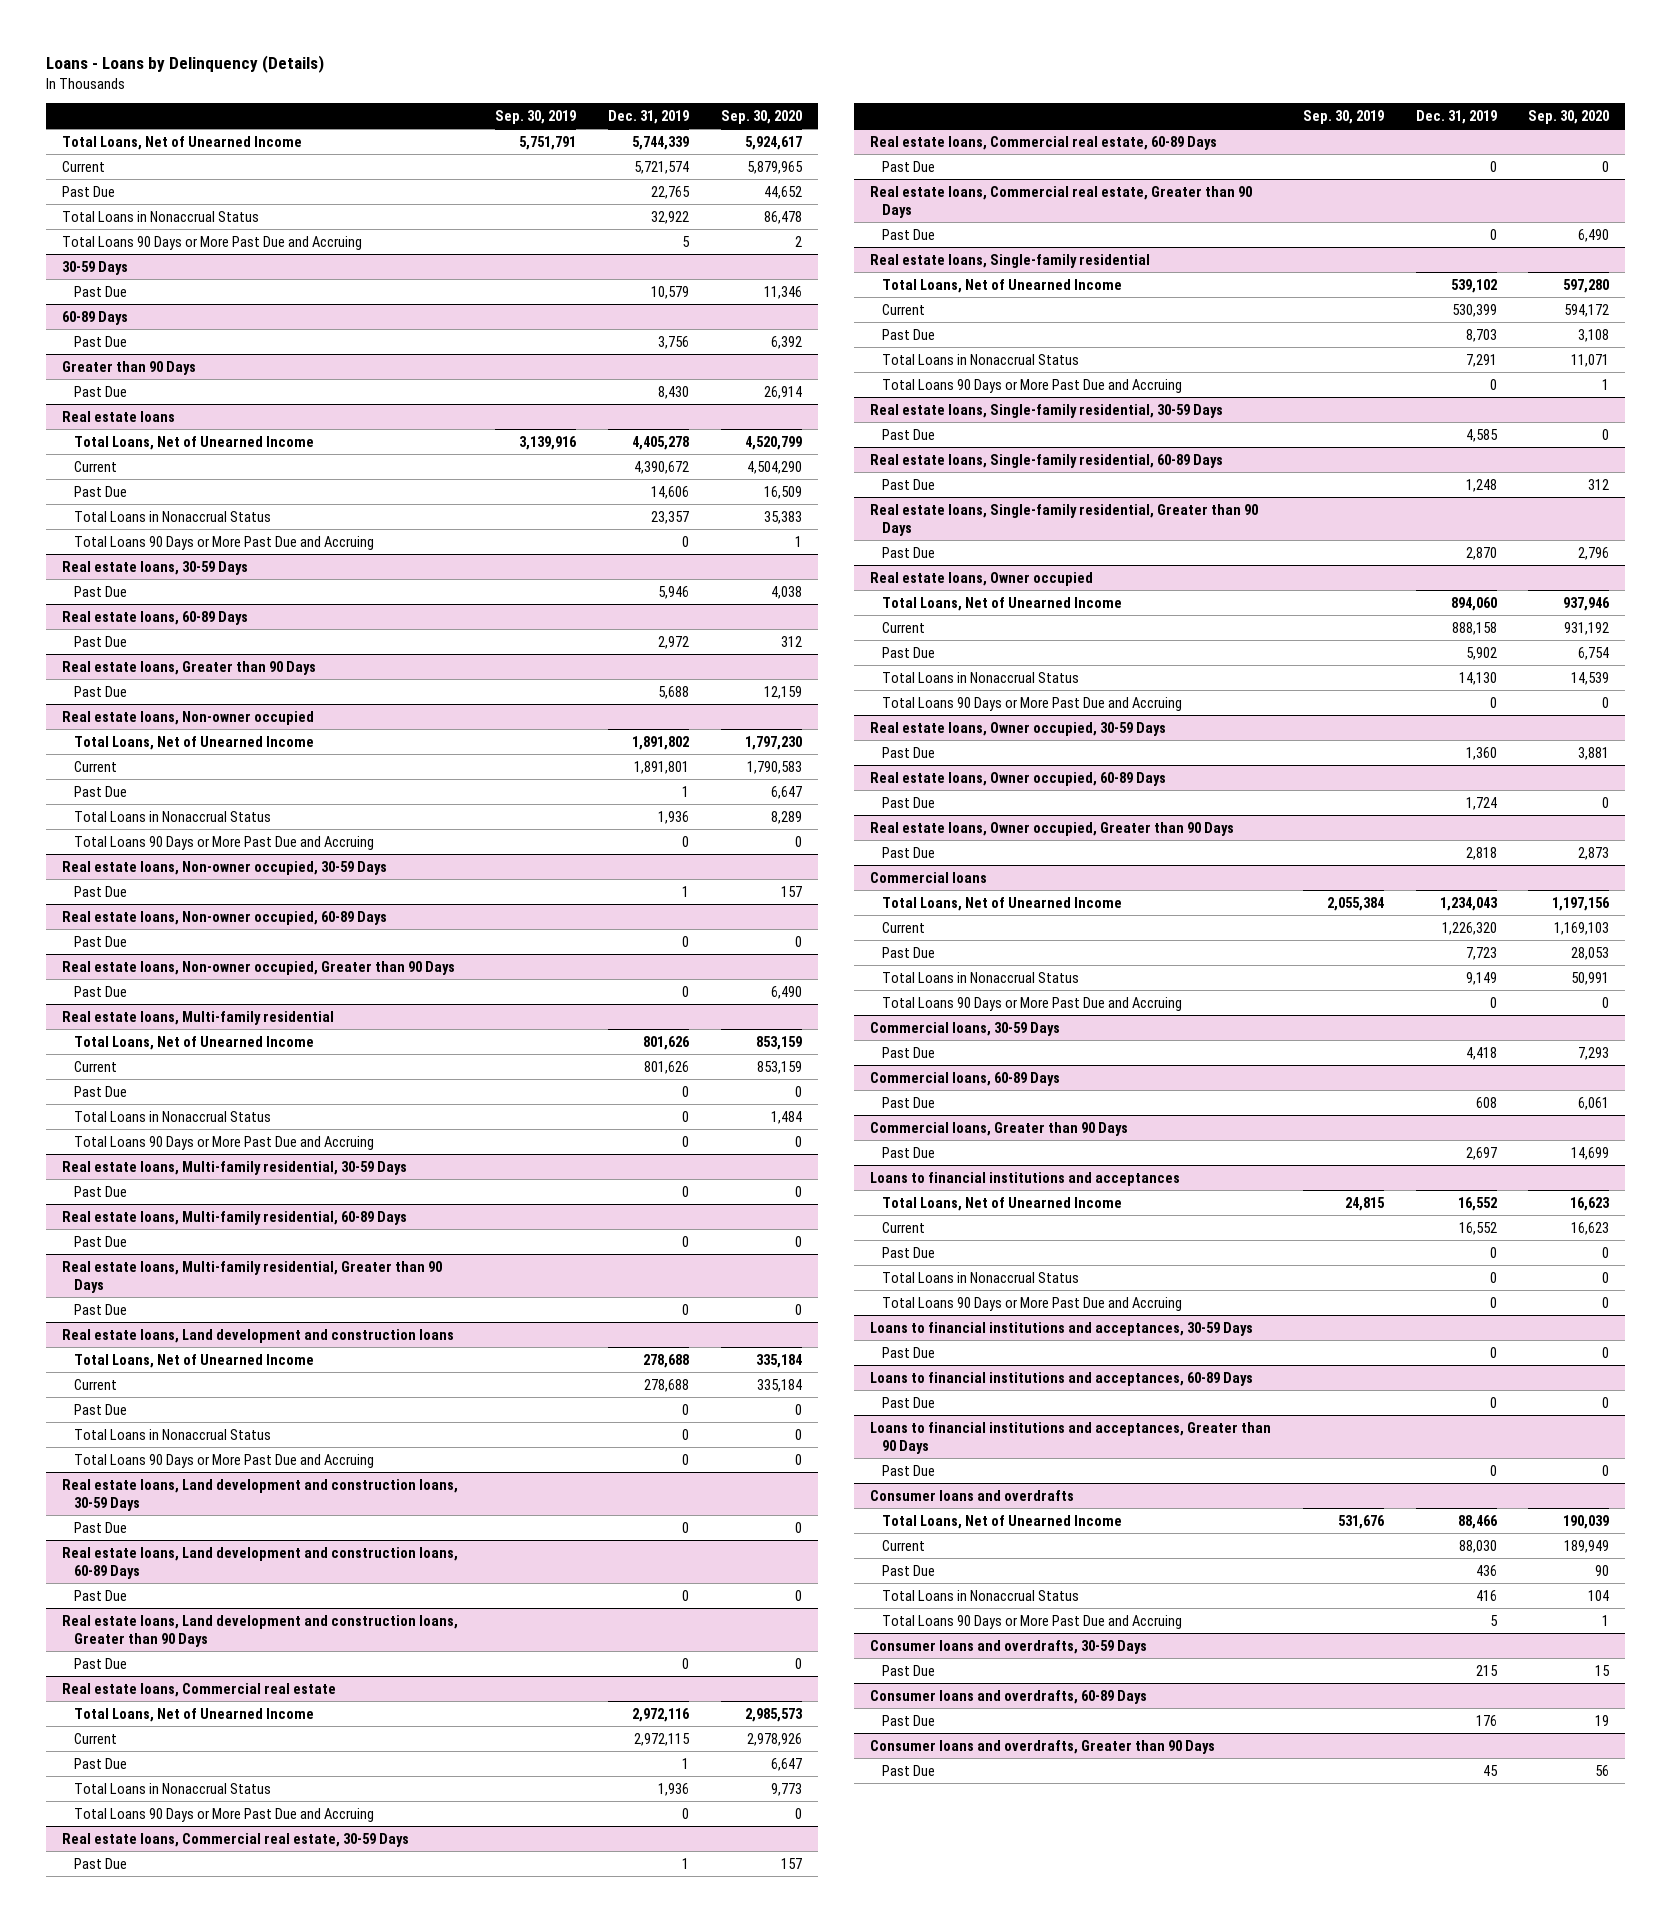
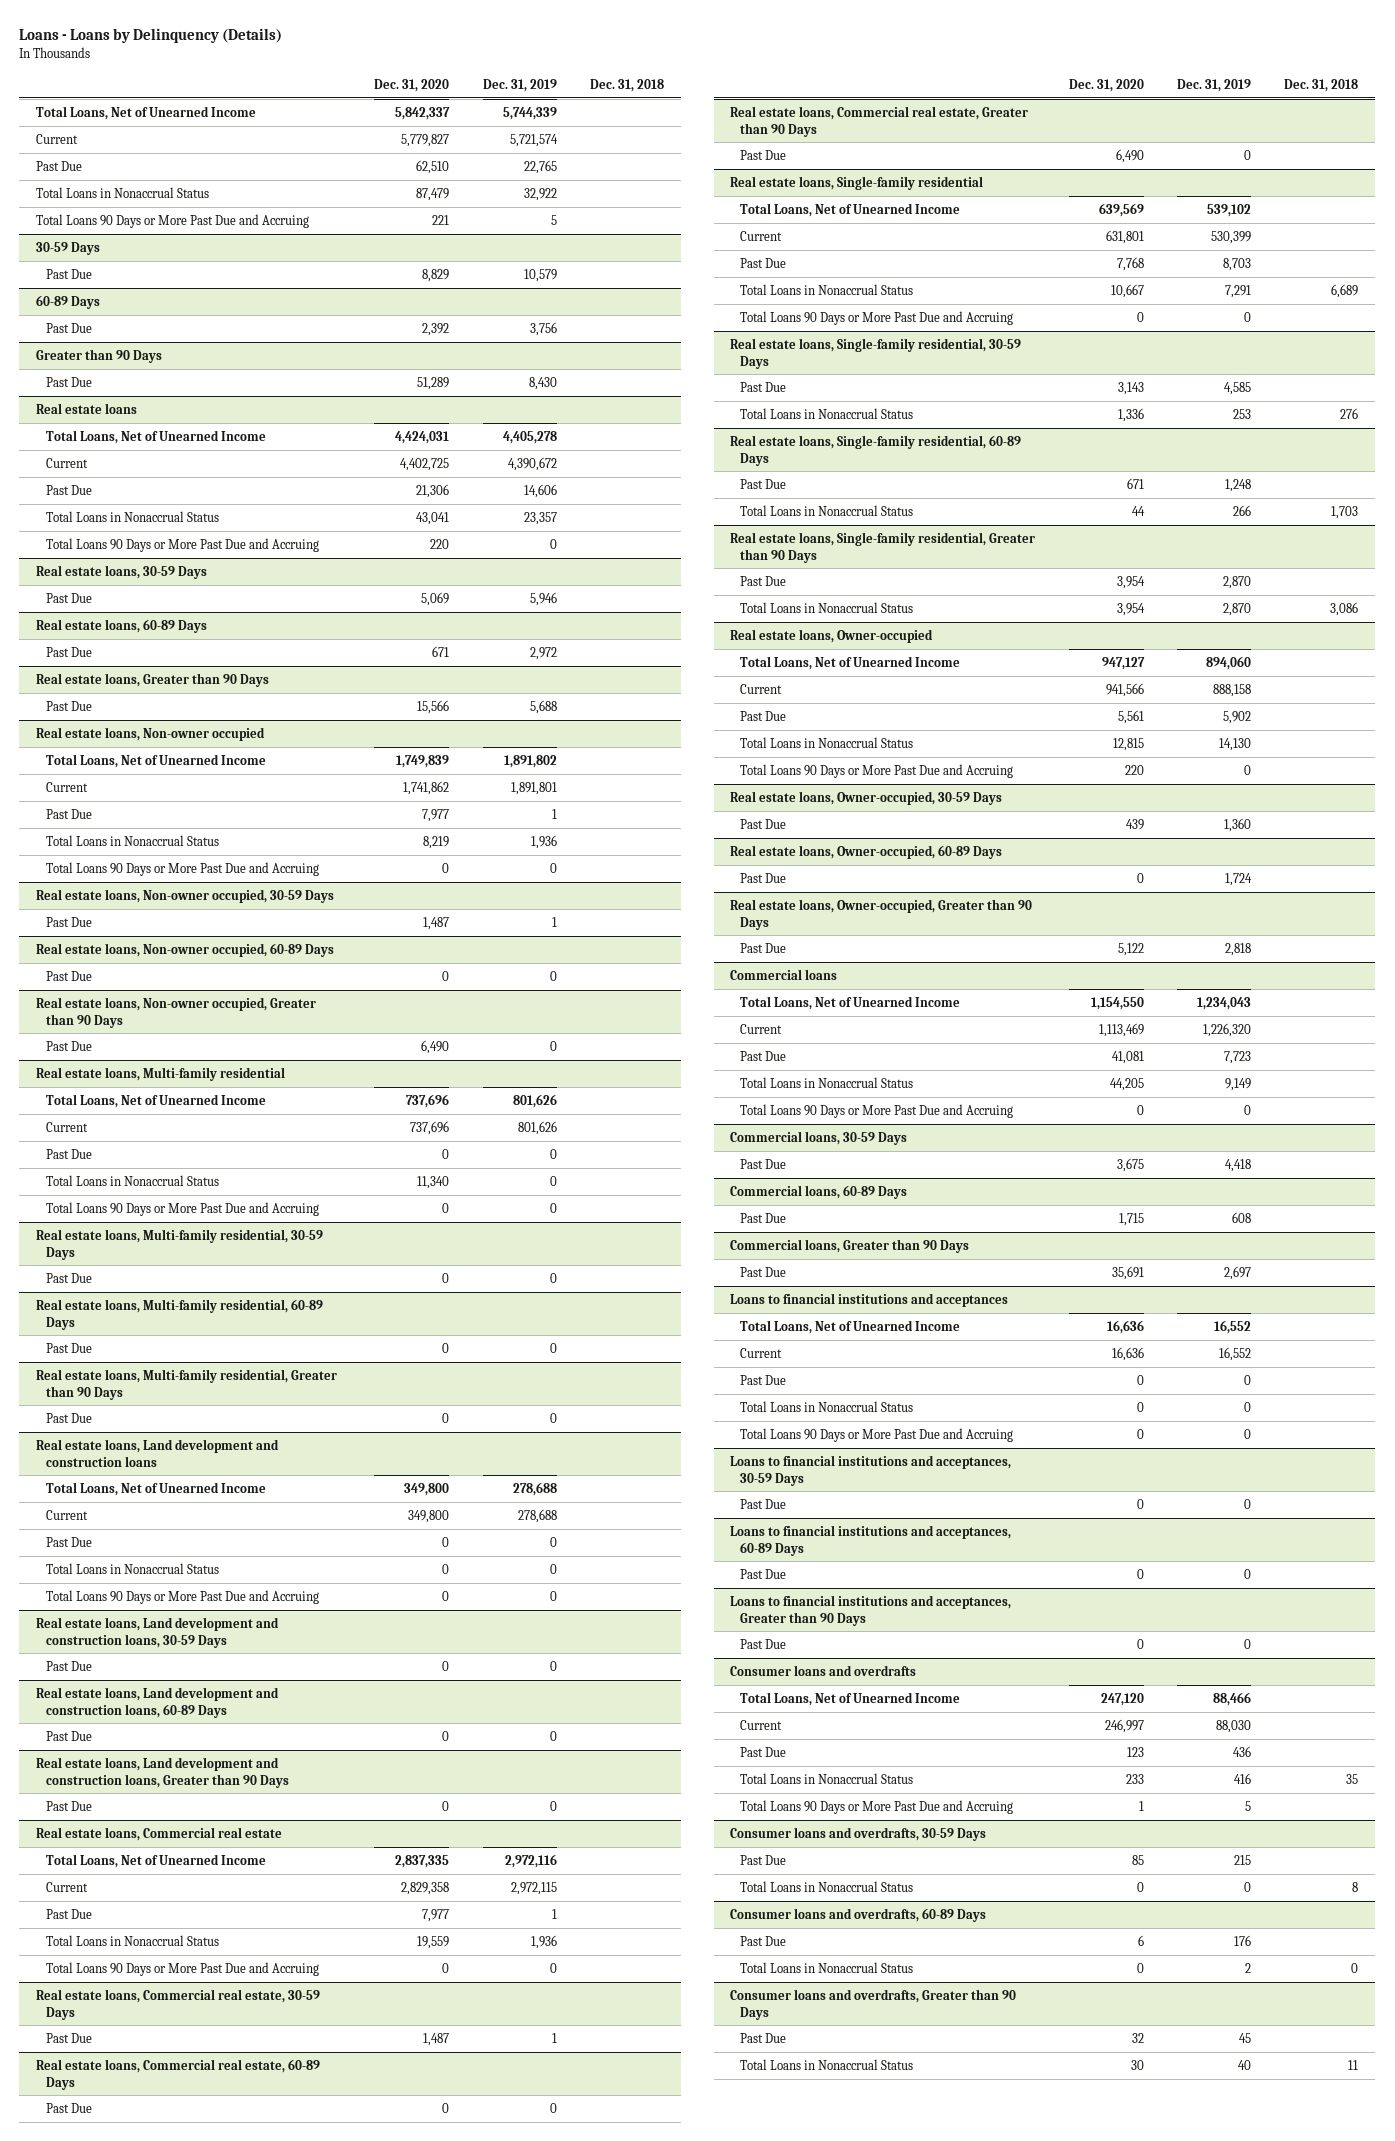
- | Sep. 30, 2019 | Dec. 31, 2019 | Sep. 30, 2020
+ | Dec. 31, 2020 | Dec. 31, 2019 | Dec. 31, 2018
@ Real estate loans, Single-family residential, 30-59 Days
+ Total Loans in Nonaccrual Status | 1,336 | 253 | 276
@ Real estate loans, Single-family residential, 60-89 Days
+ Total Loans in Nonaccrual Status | 44 | 266 | 1,703
- Real estate loans, Owner occupied
@ Real estate loans, Single-family residential, Greater than 90 Days
+ Total Loans in Nonaccrual Status | 3,954 | 2,870 | 3,086
+ Real estate loans, Owner-occupied
- Real estate loans, Owner occupied, 30-59 Days
+ Real estate loans, Owner-occupied, 30-59 Days
- Real estate loans, Owner occupied, 60-89 Days
+ Real estate loans, Owner-occupied, 60-89 Days
- Real estate loans, Owner occupied, Greater than 90 Days
+ Real estate loans, Owner-occupied, Greater than 90 Days
@ Consumer loans and overdrafts, 30-59 Days
+ Total Loans in Nonaccrual Status | 0 | 0 | 8
@ Consumer loans and overdrafts, 60-89 Days
+ Total Loans in Nonaccrual Status | 0 | 2 | 0
@ Consumer loans and overdrafts, Greater than 90 Days
+ Total Loans in Nonaccrual Status | 30 | 40 | 11

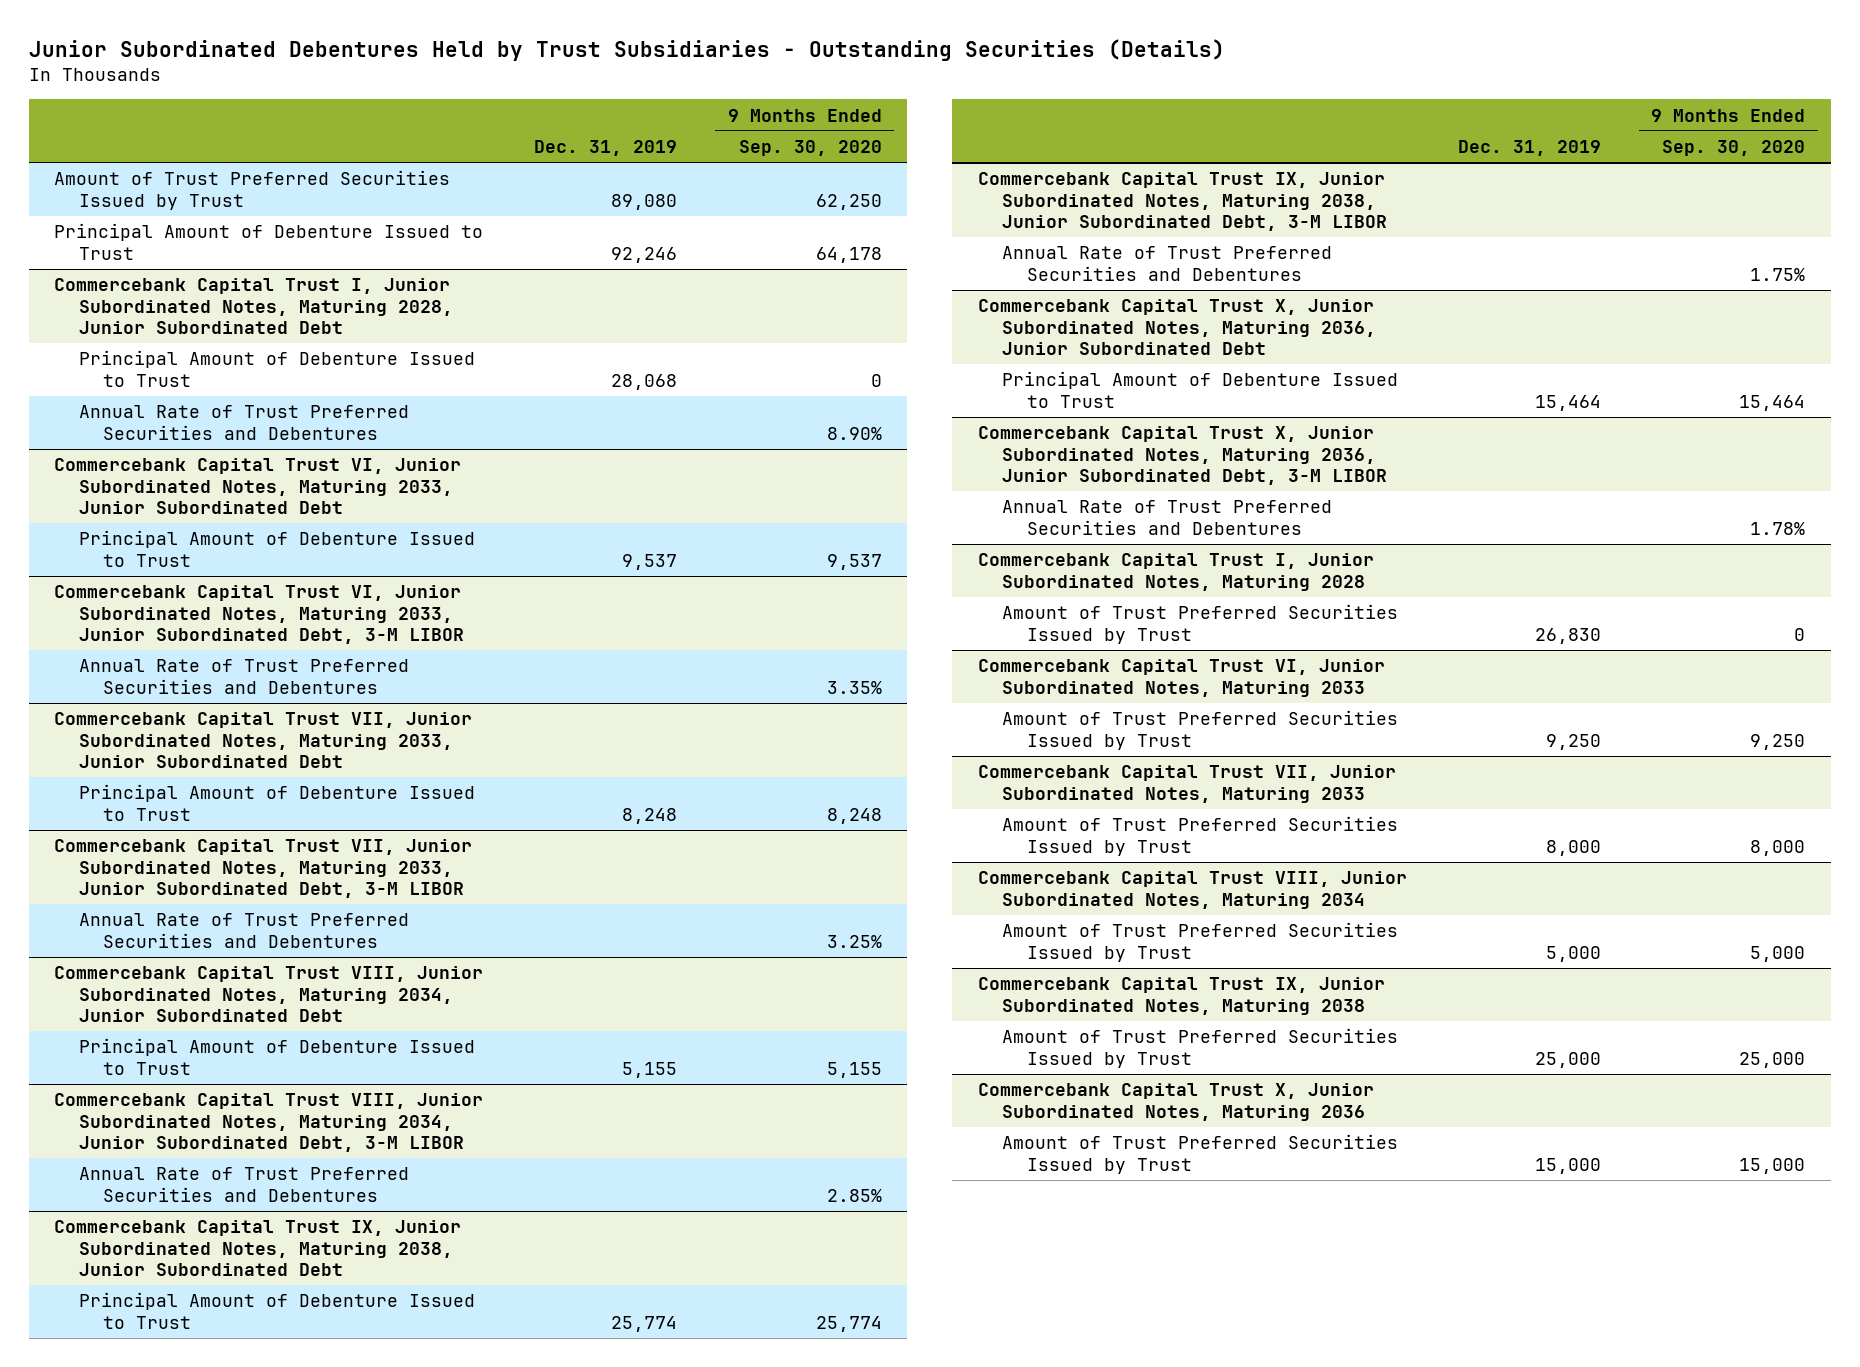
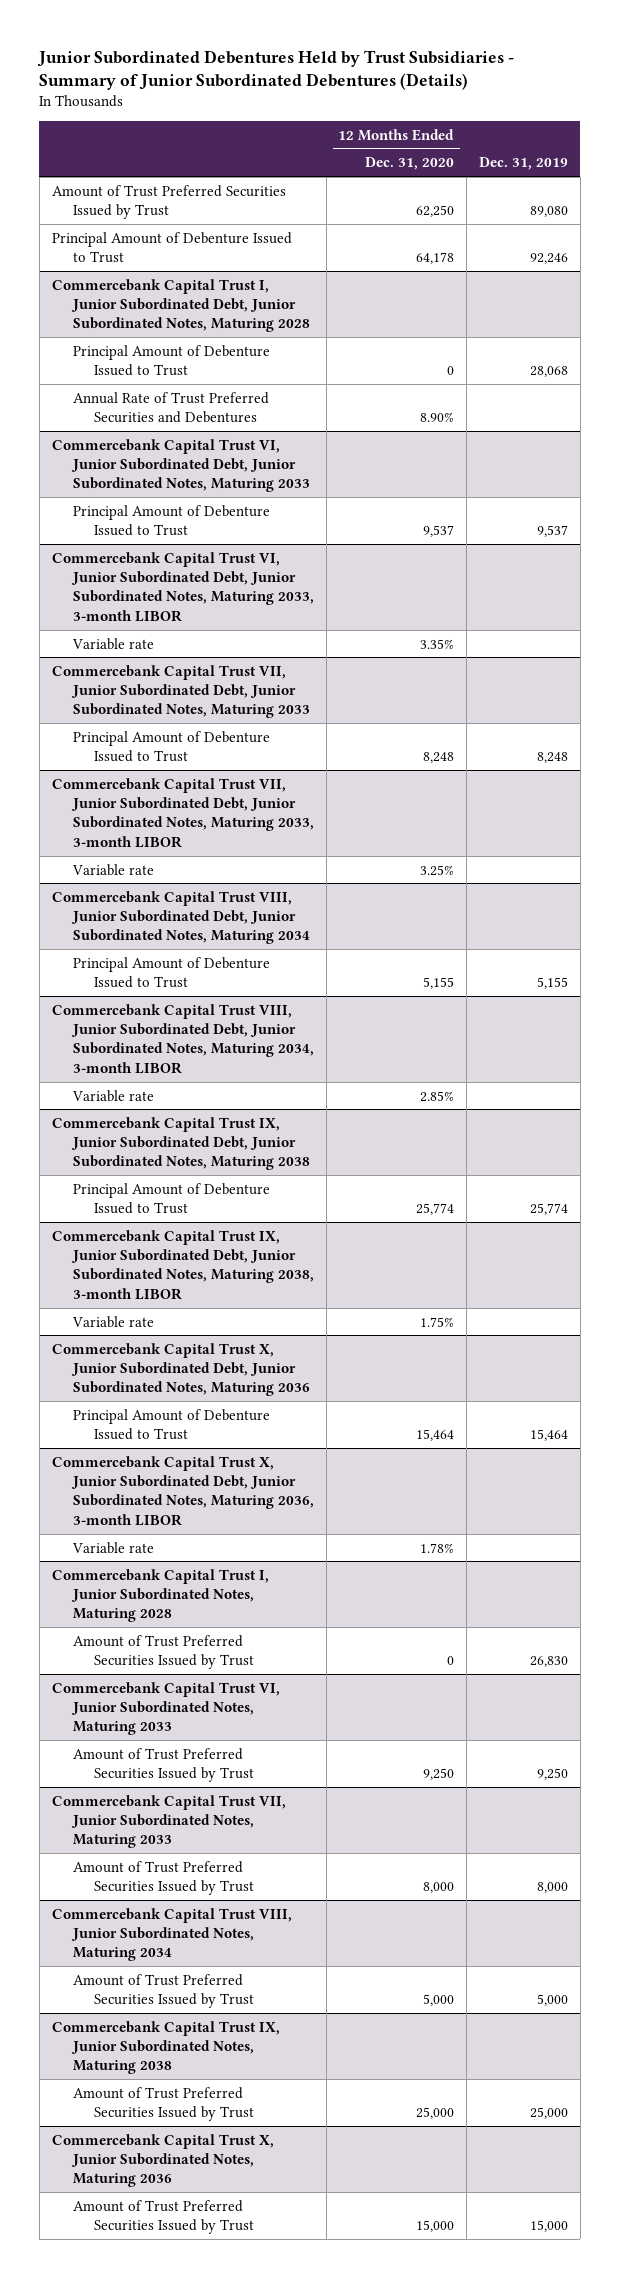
- Junior Subordinated Debentures Held by Trust Subsidiaries - Outstanding Securities (Details)
+ Junior Subordinated Debentures Held by Trust Subsidiaries - Summary of Junior Subordinated Debentures (Details)
- | Dec. 31, 2019 | 9 Months Ended Sep. 30, 2020
+ | 12 Months Ended Dec. 31, 2020 | Dec. 31, 2019
- Commercebank Capital Trust I, Junior Subordinated Notes, Maturing 2028, Junior Subordinated Debt
+ Commercebank Capital Trust I, Junior Subordinated Debt, Junior Subordinated Notes, Maturing 2028
- Commercebank Capital Trust VI, Junior Subordinated Notes, Maturing 2033, Junior Subordinated Debt
+ Commercebank Capital Trust VI, Junior Subordinated Debt, Junior Subordinated Notes, Maturing 2033
- Commercebank Capital Trust VI, Junior Subordinated Notes, Maturing 2033, Junior Subordinated Debt, 3-M LIBOR
- Annual Rate of Trust Preferred Securities and Debentures | | 3.35%
- Commercebank Capital Trust VII, Junior Subordinated Notes, Maturing 2033, Junior Subordinated Debt
+ Commercebank Capital Trust VI, Junior Subordinated Debt, Junior Subordinated Notes, Maturing 2033, 3-month LIBOR
+ Variable rate | 3.35% |
+ Commercebank Capital Trust VII, Junior Subordinated Debt, Junior Subordinated Notes, Maturing 2033
- Commercebank Capital Trust VII, Junior Subordinated Notes, Maturing 2033, Junior Subordinated Debt, 3-M LIBOR
- Annual Rate of Trust Preferred Securities and Debentures | | 3.25%
- Commercebank Capital Trust VIII, Junior Subordinated Notes, Maturing 2034, Junior Subordinated Debt
+ Commercebank Capital Trust VII, Junior Subordinated Debt, Junior Subordinated Notes, Maturing 2033, 3-month LIBOR
+ Variable rate | 3.25% |
+ Commercebank Capital Trust VIII, Junior Subordinated Debt, Junior Subordinated Notes, Maturing 2034
- Commercebank Capital Trust VIII, Junior Subordinated Notes, Maturing 2034, Junior Subordinated Debt, 3-M LIBOR
- Annual Rate of Trust Preferred Securities and Debentures | | 2.85%
- Commercebank Capital Trust IX, Junior Subordinated Notes, Maturing 2038, Junior Subordinated Debt
+ Commercebank Capital Trust VIII, Junior Subordinated Debt, Junior Subordinated Notes, Maturing 2034, 3-month LIBOR
+ Variable rate | 2.85% |
+ Commercebank Capital Trust IX, Junior Subordinated Debt, Junior Subordinated Notes, Maturing 2038
- Commercebank Capital Trust IX, Junior Subordinated Notes, Maturing 2038, Junior Subordinated Debt, 3-M LIBOR
- Annual Rate of Trust Preferred Securities and Debentures | | 1.75%
- Commercebank Capital Trust X, Junior Subordinated Notes, Maturing 2036, Junior Subordinated Debt
+ Commercebank Capital Trust IX, Junior Subordinated Debt, Junior Subordinated Notes, Maturing 2038, 3-month LIBOR
+ Variable rate | 1.75% |
+ Commercebank Capital Trust X, Junior Subordinated Debt, Junior Subordinated Notes, Maturing 2036
- Commercebank Capital Trust X, Junior Subordinated Notes, Maturing 2036, Junior Subordinated Debt, 3-M LIBOR
- Annual Rate of Trust Preferred Securities and Debentures | | 1.78%
+ Commercebank Capital Trust X, Junior Subordinated Debt, Junior Subordinated Notes, Maturing 2036, 3-month LIBOR
+ Variable rate | 1.78% |

